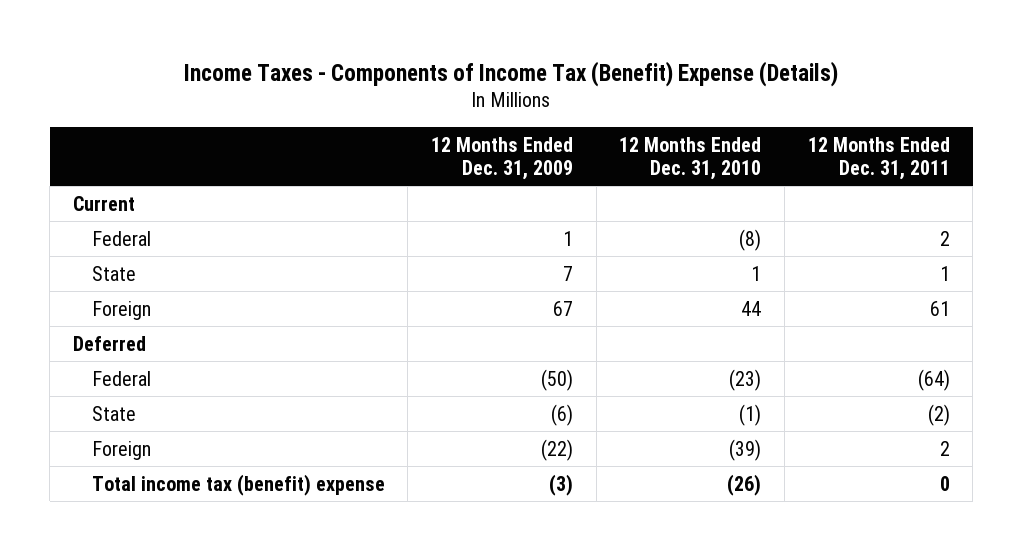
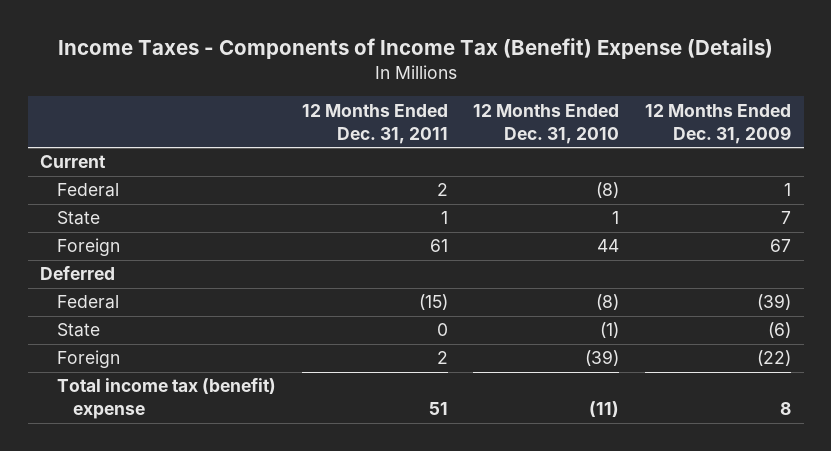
- | 12 Months Ended Dec. 31, 2009 | 12 Months Ended Dec. 31, 2010 | 12 Months Ended Dec. 31, 2011
+ | 12 Months Ended Dec. 31, 2011 | 12 Months Ended Dec. 31, 2010 | 12 Months Ended Dec. 31, 2009
- Federal | (50) | (23) | (64)
- State | (6) | (1) | (2)
+ Federal | (15) | (8) | (39)
+ State | 0 | (1) | (6)
- Total income tax (benefit) expense | (3) | (26) | 0
+ Total income tax (benefit) expense | 51 | (11) | 8

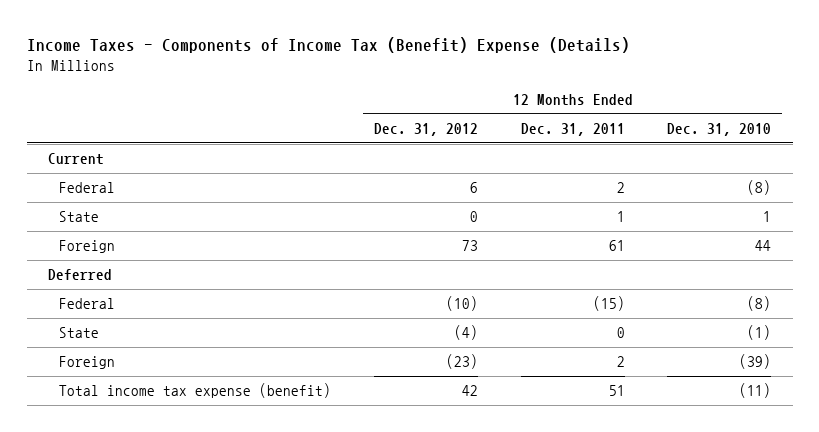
- | 12 Months Ended Dec. 31, 2011 | 12 Months Ended Dec. 31, 2010 | 12 Months Ended Dec. 31, 2009
+ | 12 Months Ended Dec. 31, 2012 | 12 Months Ended Dec. 31, 2011 | 12 Months Ended Dec. 31, 2010
- Total income tax (benefit) expense | 51 | (11) | 8
+ Total income tax expense (benefit) | 42 | 51 | (11)

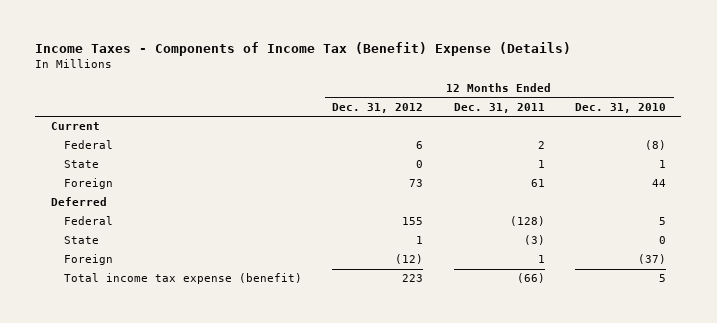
- Federal | (10) | (15) | (8)
- State | (4) | 0 | (1)
- Foreign | (23) | 2 | (39)
- Total income tax expense (benefit) | 42 | 51 | (11)
+ Federal | 155 | (128) | 5
+ State | 1 | (3) | 0
+ Foreign | (12) | 1 | (37)
+ Total income tax expense (benefit) | 223 | (66) | 5

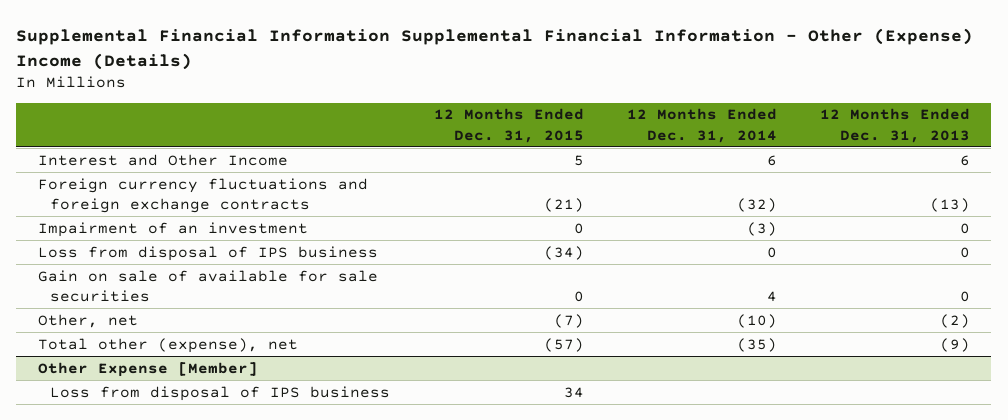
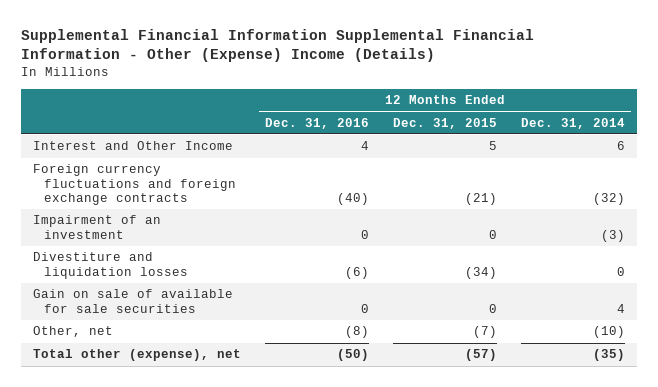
- | 12 Months Ended Dec. 31, 2015 | 12 Months Ended Dec. 31, 2014 | 12 Months Ended Dec. 31, 2013
+ | 12 Months Ended Dec. 31, 2016 | 12 Months Ended Dec. 31, 2015 | 12 Months Ended Dec. 31, 2014
- Loss from disposal of IPS business | (34) | 0 | 0
+ Divestiture and liquidation losses | (6) | (34) | 0
- Other Expense [Member]
- Loss from disposal of IPS business | 34 | |

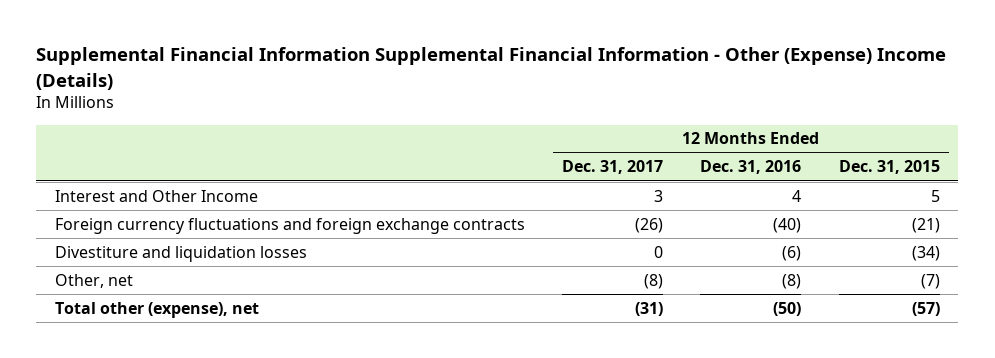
- | 12 Months Ended Dec. 31, 2016 | 12 Months Ended Dec. 31, 2015 | 12 Months Ended Dec. 31, 2014
+ | 12 Months Ended Dec. 31, 2017 | 12 Months Ended Dec. 31, 2016 | 12 Months Ended Dec. 31, 2015
- Impairment of an investment | 0 | 0 | (3)
- Gain on sale of available for sale securities | 0 | 0 | 4

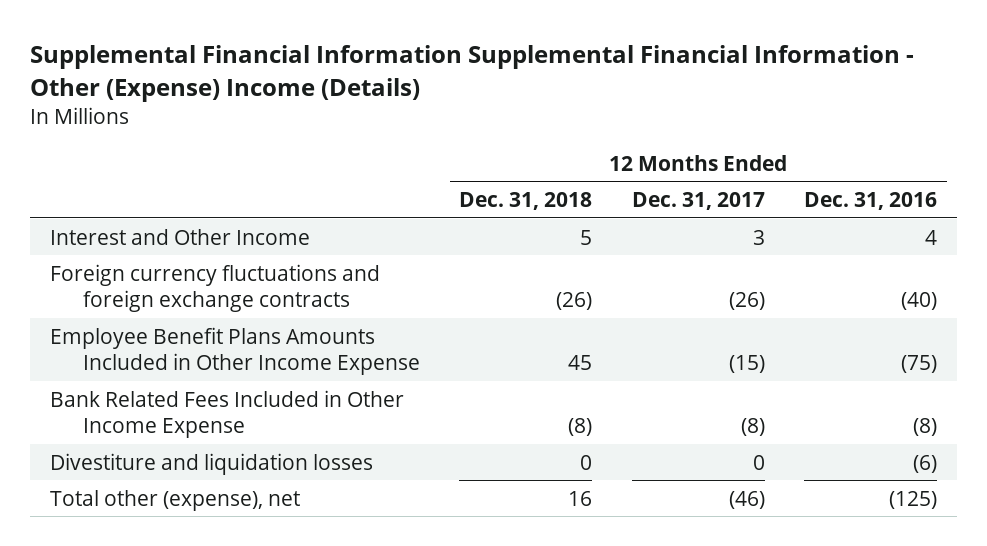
- | 12 Months Ended Dec. 31, 2017 | 12 Months Ended Dec. 31, 2016 | 12 Months Ended Dec. 31, 2015
+ | 12 Months Ended Dec. 31, 2018 | 12 Months Ended Dec. 31, 2017 | 12 Months Ended Dec. 31, 2016
+ Employee Benefit Plans Amounts Included in Other Income Expense | 45 | (15) | (75)
+ Bank Related Fees Included in Other Income Expense | (8) | (8) | (8)
- Other, net | (8) | (8) | (7)
- Total other (expense), net | (31) | (50) | (57)
+ Total other (expense), net | 16 | (46) | (125)

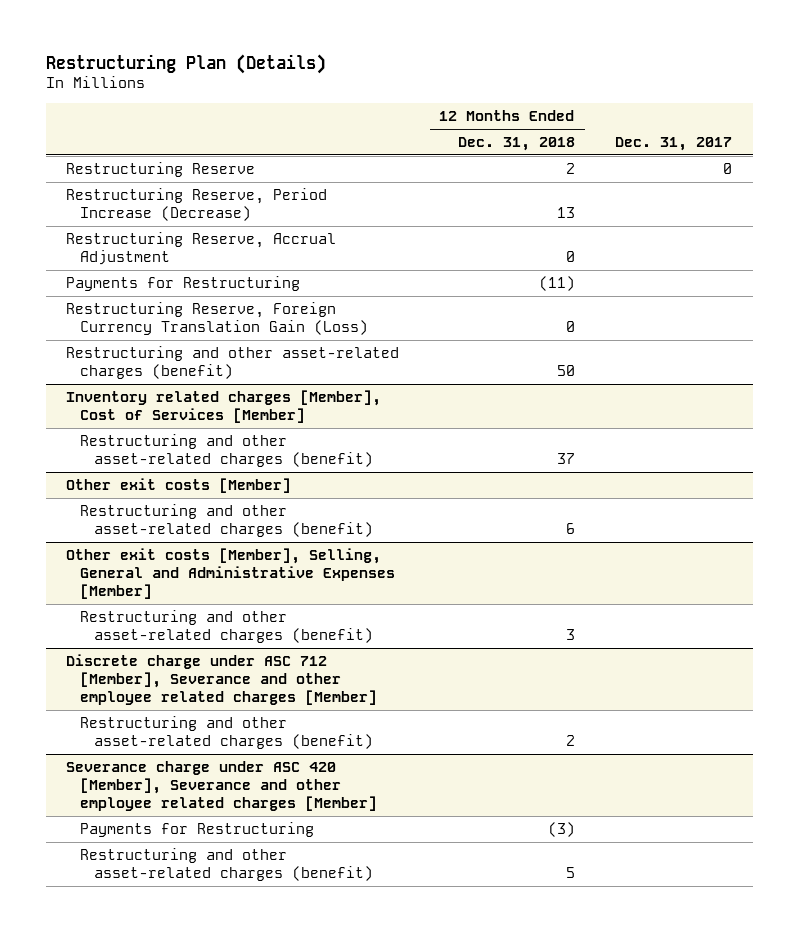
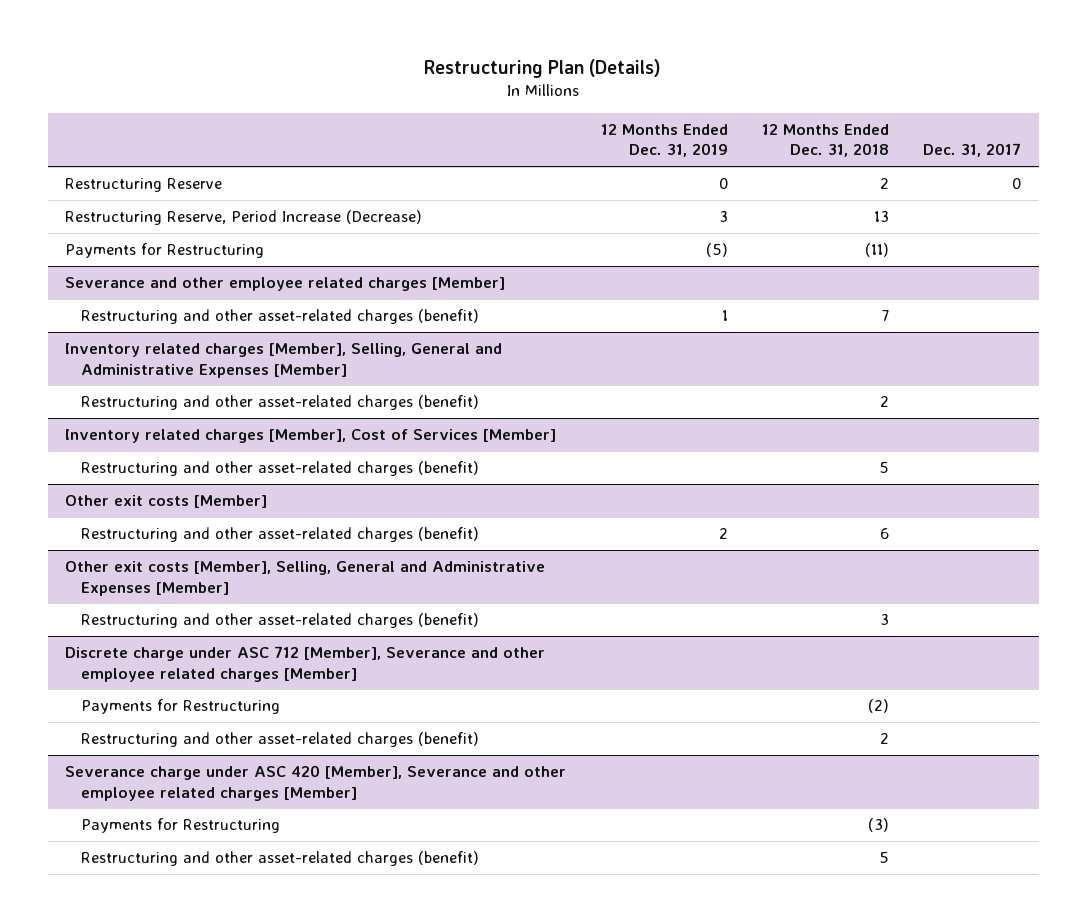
- | 12 Months Ended Dec. 31, 2018 | Dec. 31, 2017
+ | 12 Months Ended Dec. 31, 2019 | 12 Months Ended Dec. 31, 2018 | Dec. 31, 2017
- Restructuring Reserve, Accrual Adjustment | 0 |
- Restructuring Reserve, Foreign Currency Translation Gain (Loss) | 0 |
- Restructuring and other asset-related charges (benefit) | 50 |
+ Severance and other employee related charges [Member]
+ Restructuring and other asset-related charges (benefit) | 1 | 7 |
+ Inventory related charges [Member], Selling, General and Administrative Expenses [Member]
+ Restructuring and other asset-related charges (benefit) | | 2 |
@ Inventory related charges [Member], Cost of Services [Member]
- Restructuring and other asset-related charges (benefit) | 37 |
+ Restructuring and other asset-related charges (benefit) | | 5 |
@ Discrete charge under ASC 712 [Member], Severance and other employee related charges [Member]
+ Payments for Restructuring | | (2) |

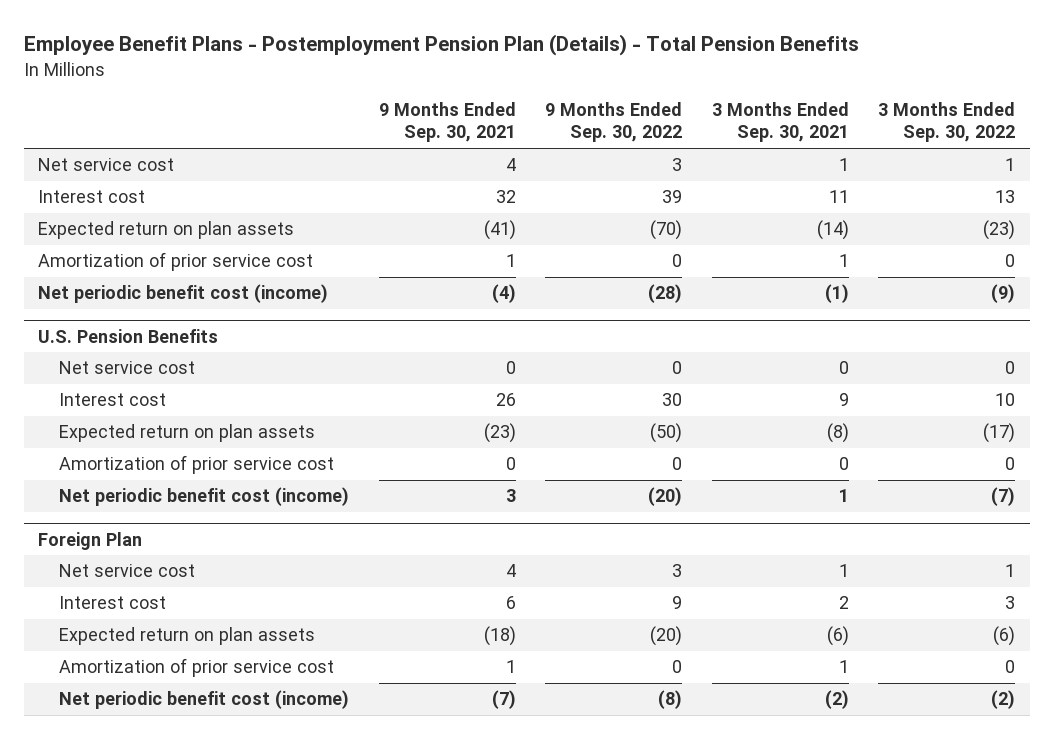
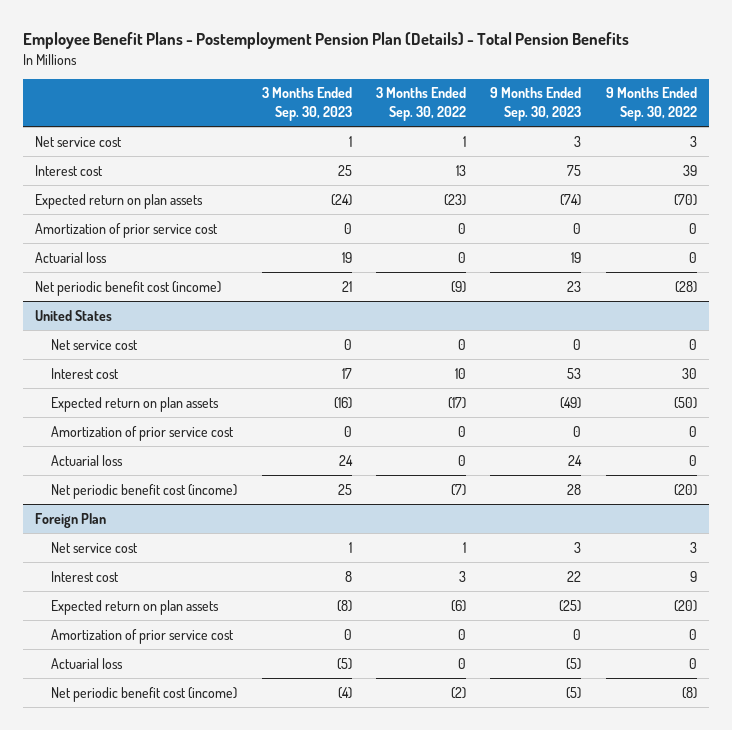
- | 9 Months Ended Sep. 30, 2021 | 9 Months Ended Sep. 30, 2022 | 3 Months Ended Sep. 30, 2021 | 3 Months Ended Sep. 30, 2022
+ | 3 Months Ended Sep. 30, 2023 | 3 Months Ended Sep. 30, 2022 | 9 Months Ended Sep. 30, 2023 | 9 Months Ended Sep. 30, 2022
+ Actuarial loss | 19 | 0 | 19 | 0
- U.S. Pension Benefits
+ United States
+ Actuarial loss | 24 | 0 | 24 | 0
@ Foreign Plan
+ Actuarial loss | (5) | 0 | (5) | 0

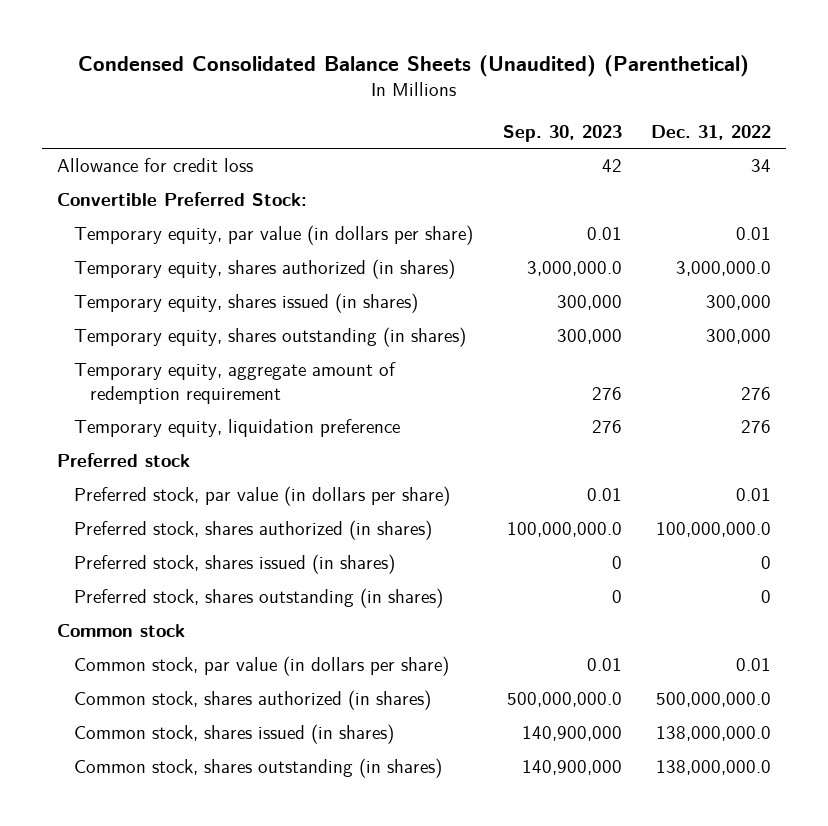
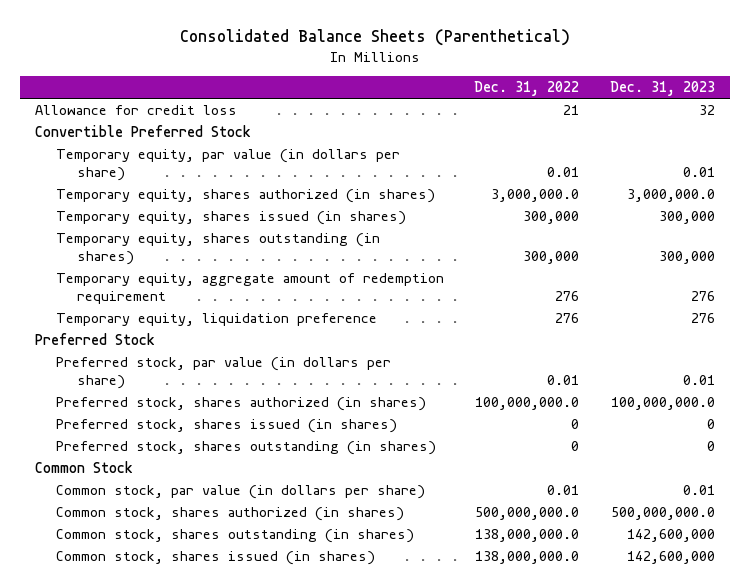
- Condensed Consolidated Balance Sheets (Unaudited) (Parenthetical)
+ Consolidated Balance Sheets (Parenthetical)
- | Sep. 30, 2023 | Dec. 31, 2022
+ | Dec. 31, 2022 | Dec. 31, 2023
- Allowance for credit loss | 42 | 34
- Convertible Preferred Stock:
+ Allowance for credit loss | 21 | 32
+ Convertible Preferred Stock
- Preferred stock
+ Preferred Stock
- Common stock
+ Common Stock
moved down: Common stock, shares issued (in shares) | 138,000,000.0 | 142,600,000

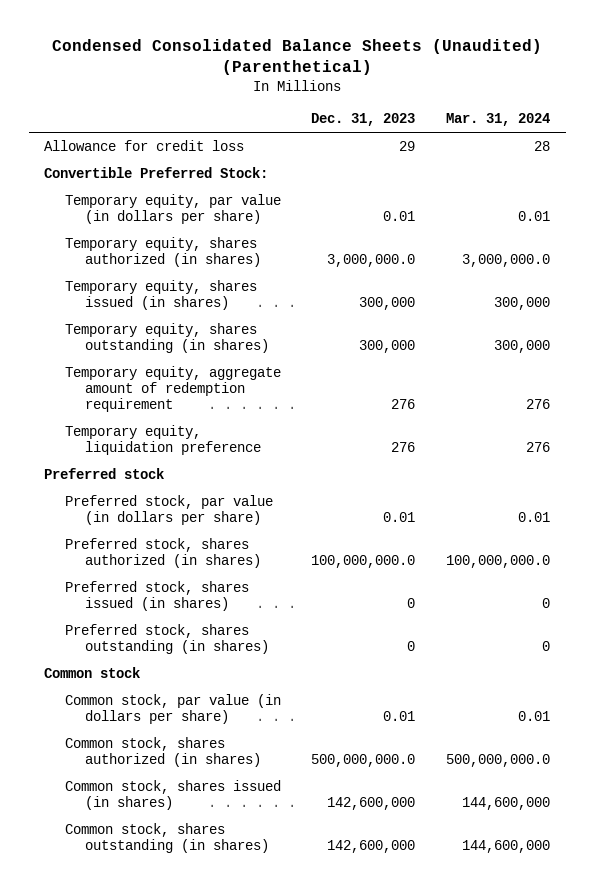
- Consolidated Balance Sheets (Parenthetical)
+ Condensed Consolidated Balance Sheets (Unaudited) (Parenthetical)
- | Dec. 31, 2022 | Dec. 31, 2023
+ | Dec. 31, 2023 | Mar. 31, 2024
- Allowance for credit loss | 21 | 32
- Convertible Preferred Stock
+ Allowance for credit loss | 29 | 28
+ Convertible Preferred Stock:
- Preferred Stock
+ Preferred stock
- Common Stock
+ Common stock
moved down: Common stock, shares outstanding (in shares) | 142,600,000 | 144,600,000

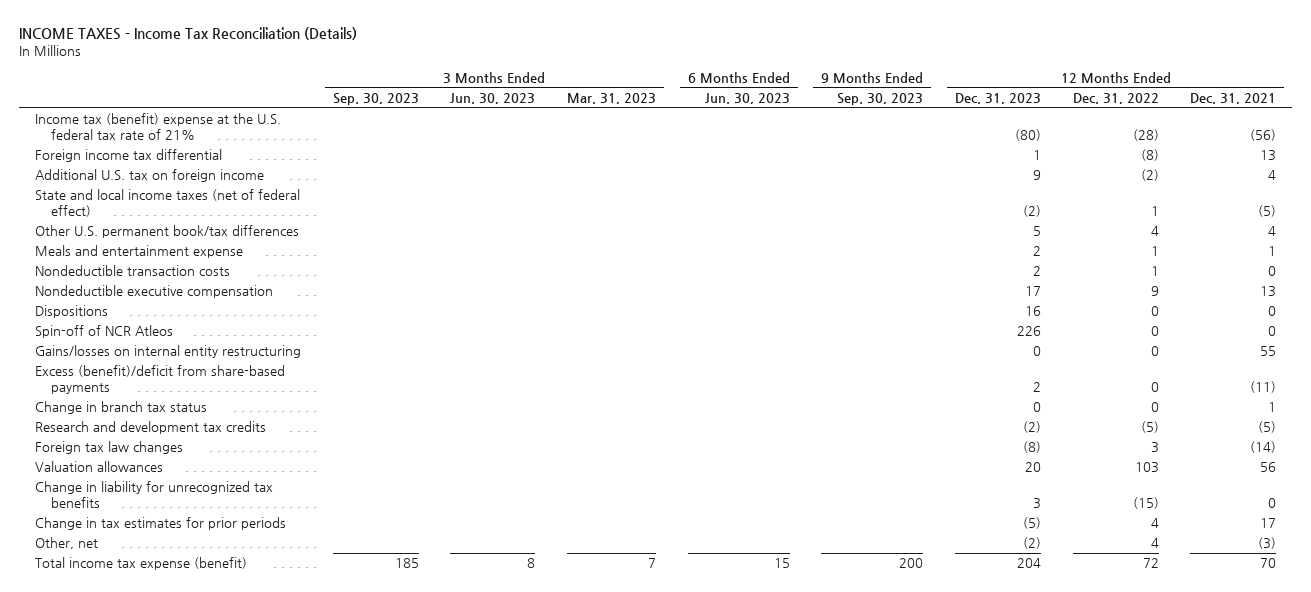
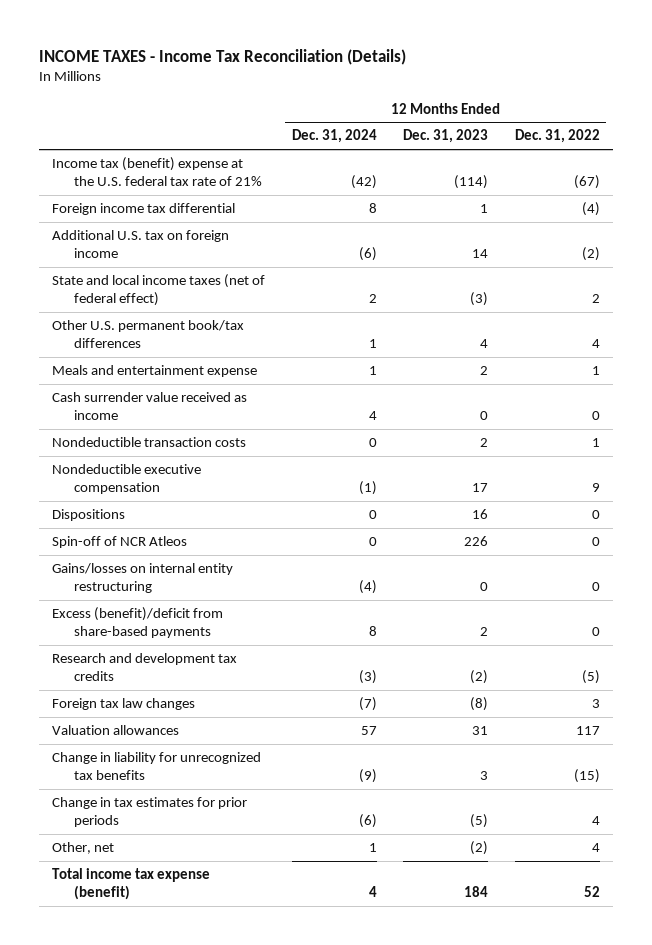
- | 3 Months Ended Sep. 30, 2023 | 3 Months Ended Jun. 30, 2023 | 3 Months Ended Mar. 31, 2023 | 6 Months Ended Jun. 30, 2023 | 9 Months Ended Sep. 30, 2023 | 12 Months Ended Dec. 31, 2023 | 12 Months Ended Dec. 31, 2022 | 12 Months Ended Dec. 31, 2021
+ | 12 Months Ended Dec. 31, 2024 | 12 Months Ended Dec. 31, 2023 | 12 Months Ended Dec. 31, 2022
- Income tax (benefit) expense at the U.S. federal tax rate of 21% | | | | | | (80) | (28) | (56)
- Foreign income tax differential | | | | | | 1 | (8) | 13
- Additional U.S. tax on foreign income | | | | | | 9 | (2) | 4
- State and local income taxes (net of federal effect) | | | | | | (2) | 1 | (5)
- Other U.S. permanent book/tax differences | | | | | | 5 | 4 | 4
+ Income tax (benefit) expense at the U.S. federal tax rate of 21% | (42) | (114) | (67)
+ Foreign income tax differential | 8 | 1 | (4)
+ Additional U.S. tax on foreign income | (6) | 14 | (2)
+ State and local income taxes (net of federal effect) | 2 | (3) | 2
+ Other U.S. permanent book/tax differences | 1 | 4 | 4
+ Cash surrender value received as income | 4 | 0 | 0
- Change in branch tax status | | | | | | 0 | 0 | 1
- Valuation allowances | | | | | | 20 | 103 | 56
+ Valuation allowances | 57 | 31 | 117
- Total income tax expense (benefit) | 185 | 8 | 7 | 15 | 200 | 204 | 72 | 70
+ Total income tax expense (benefit) | 4 | 184 | 52

